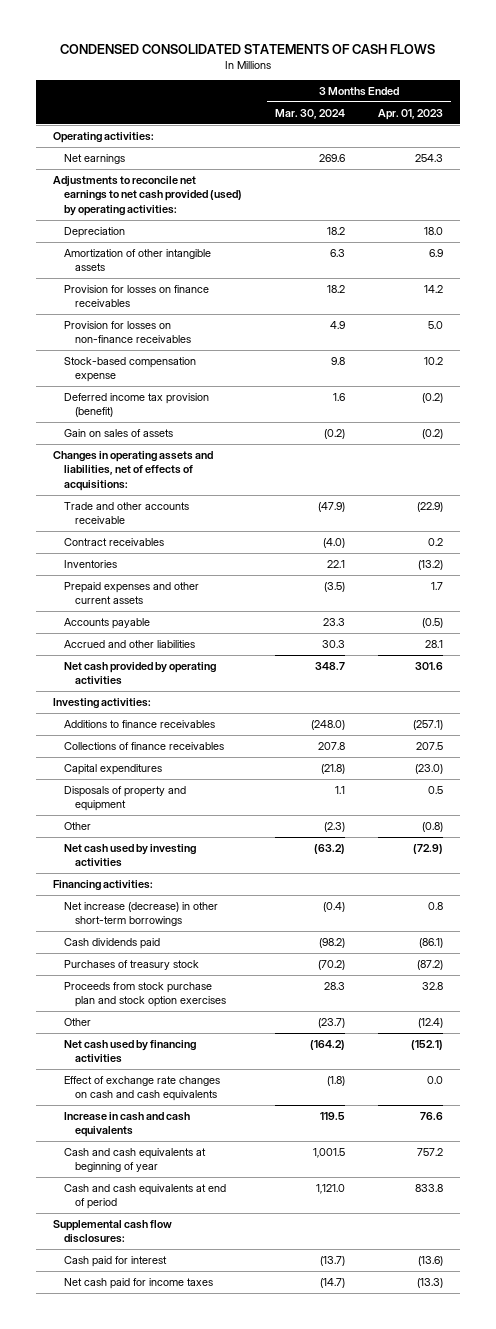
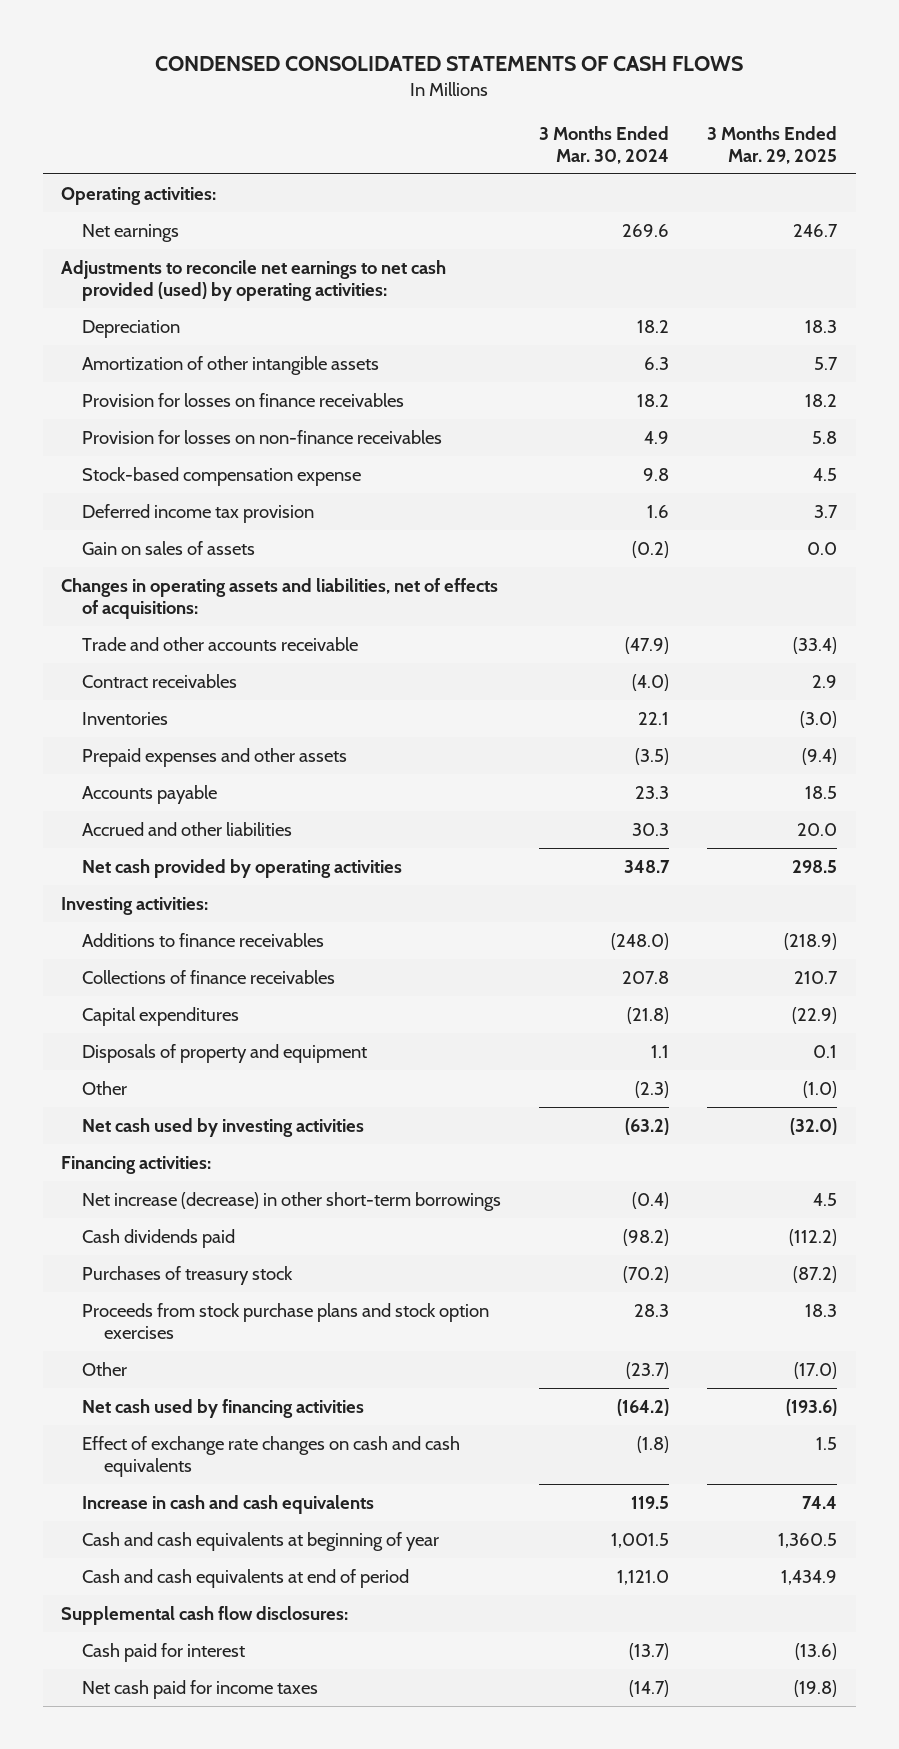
- | 3 Months Ended Mar. 30, 2024 | 3 Months Ended Apr. 01, 2023
+ | 3 Months Ended Mar. 30, 2024 | 3 Months Ended Mar. 29, 2025
- Deferred income tax provision (benefit) | 1.6 | (0.2)
+ Deferred income tax provision | 1.6 | 3.7
- Prepaid expenses and other current assets | (3.5) | 1.7
+ Prepaid expenses and other assets | (3.5) | (9.4)
- Proceeds from stock purchase plan and stock option exercises | 28.3 | 32.8
+ Proceeds from stock purchase plans and stock option exercises | 28.3 | 18.3

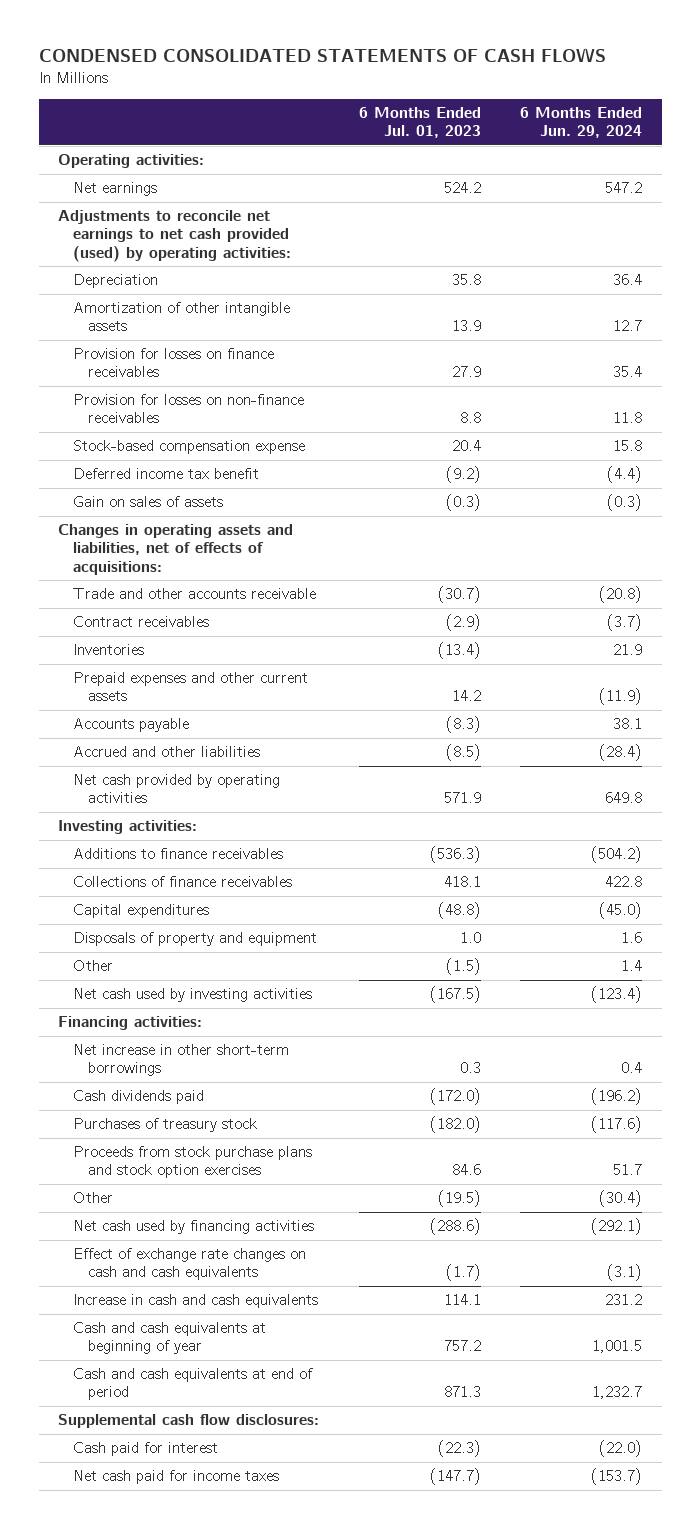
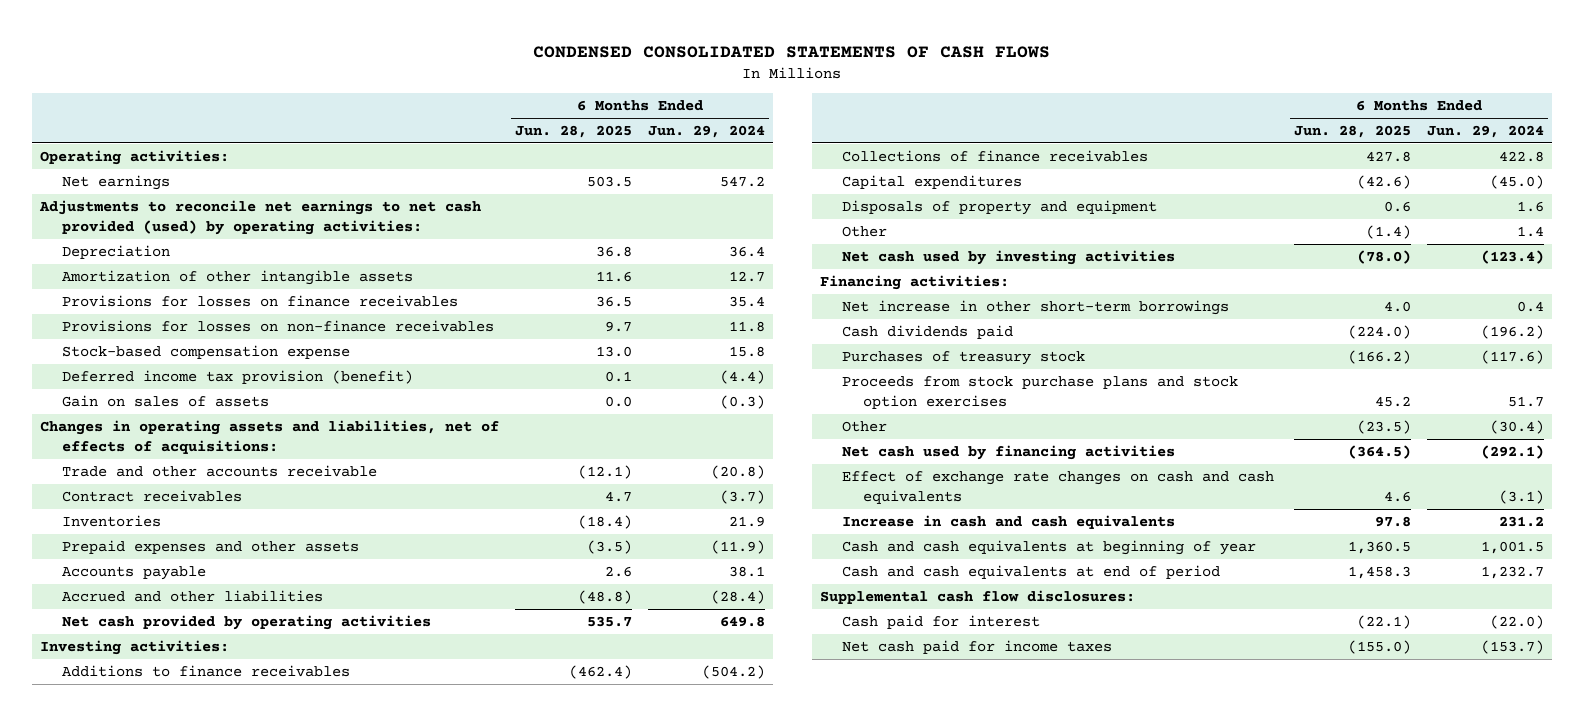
- | 6 Months Ended Jul. 01, 2023 | 6 Months Ended Jun. 29, 2024
+ | 6 Months Ended Jun. 28, 2025 | 6 Months Ended Jun. 29, 2024
- Provision for losses on finance receivables | 27.9 | 35.4
- Provision for losses on non-finance receivables | 8.8 | 11.8
+ Provisions for losses on finance receivables | 36.5 | 35.4
+ Provisions for losses on non-finance receivables | 9.7 | 11.8
- Deferred income tax benefit | (9.2) | (4.4)
+ Deferred income tax provision (benefit) | 0.1 | (4.4)
- Prepaid expenses and other current assets | 14.2 | (11.9)
+ Prepaid expenses and other assets | (3.5) | (11.9)

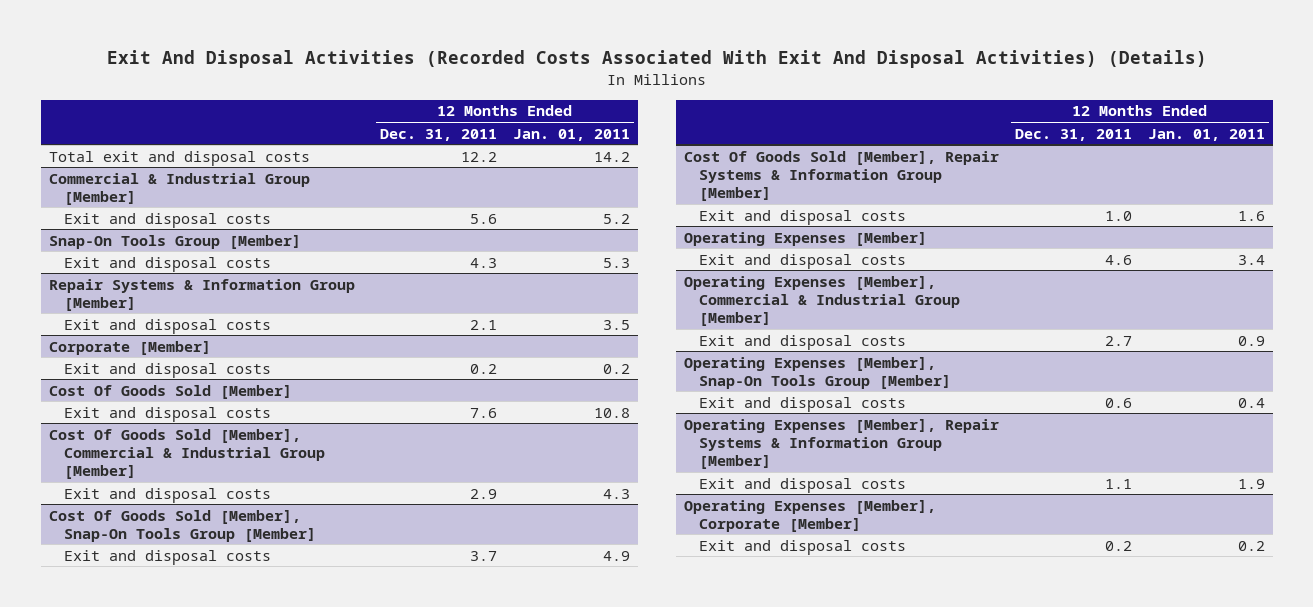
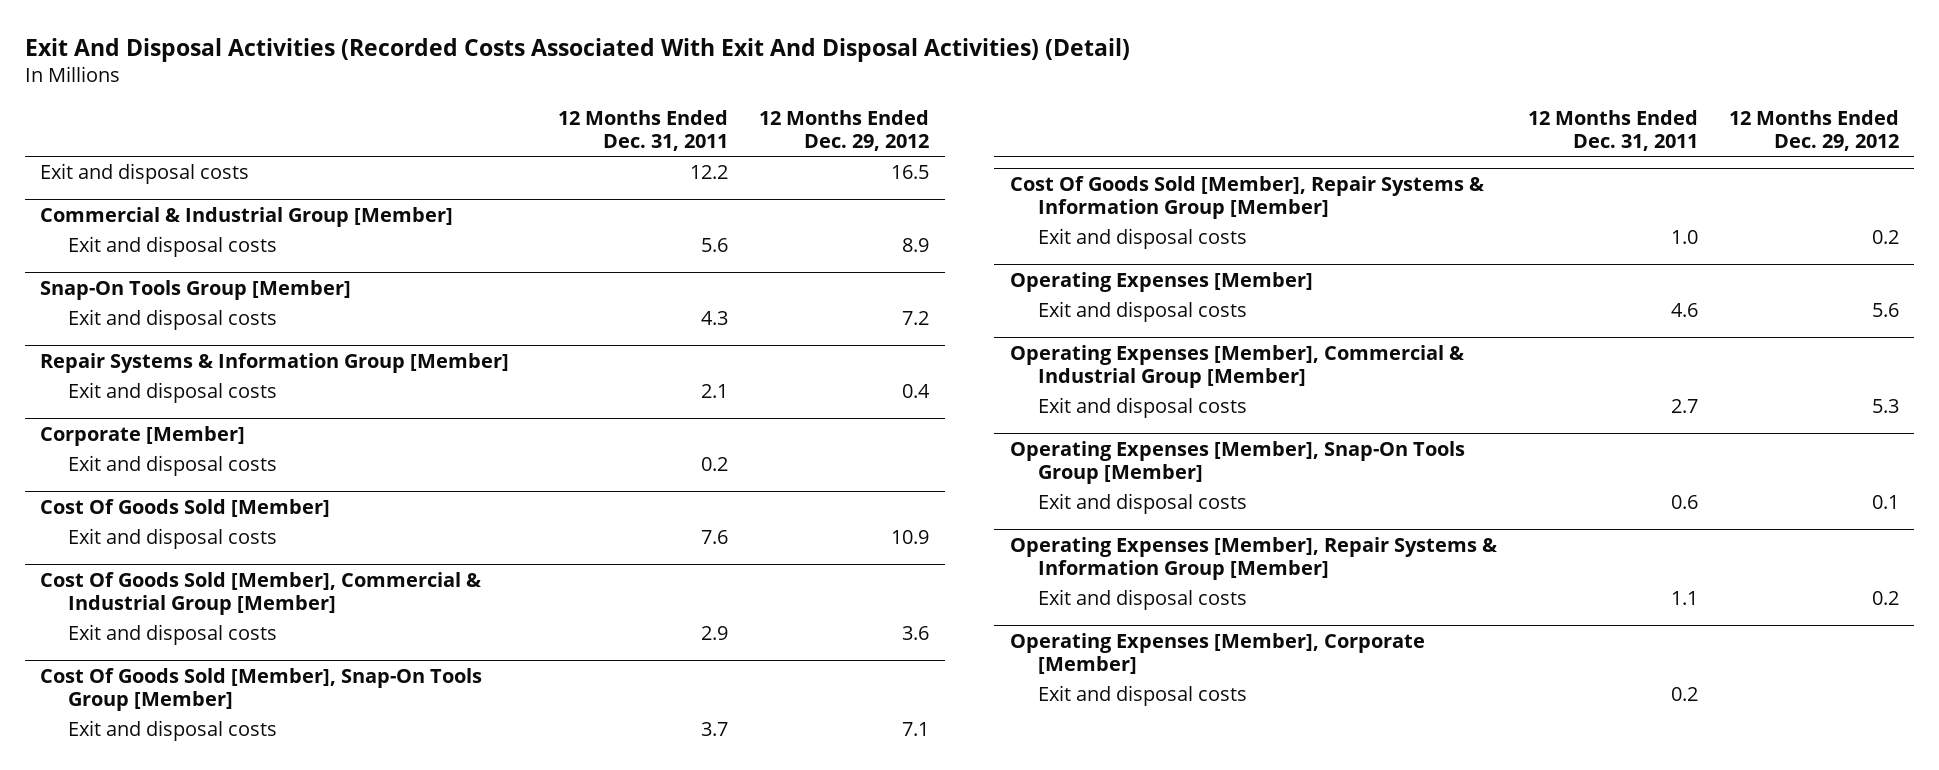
- Exit And Disposal Activities (Recorded Costs Associated With Exit And Disposal Activities) (Details)
+ Exit And Disposal Activities (Recorded Costs Associated With Exit And Disposal Activities) (Detail)
- | 12 Months Ended Dec. 31, 2011 | 12 Months Ended Jan. 01, 2011
+ | 12 Months Ended Dec. 31, 2011 | 12 Months Ended Dec. 29, 2012
- Total exit and disposal costs | 12.2 | 14.2
+ Exit and disposal costs | 12.2 | 16.5

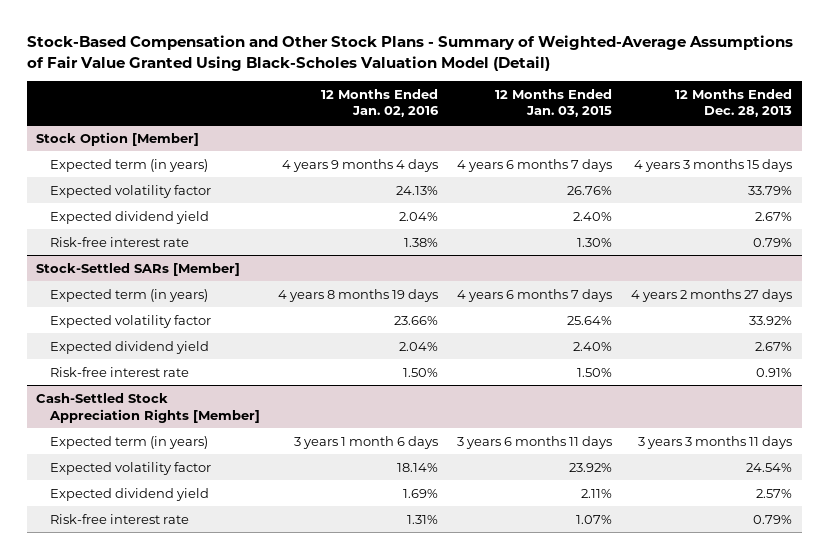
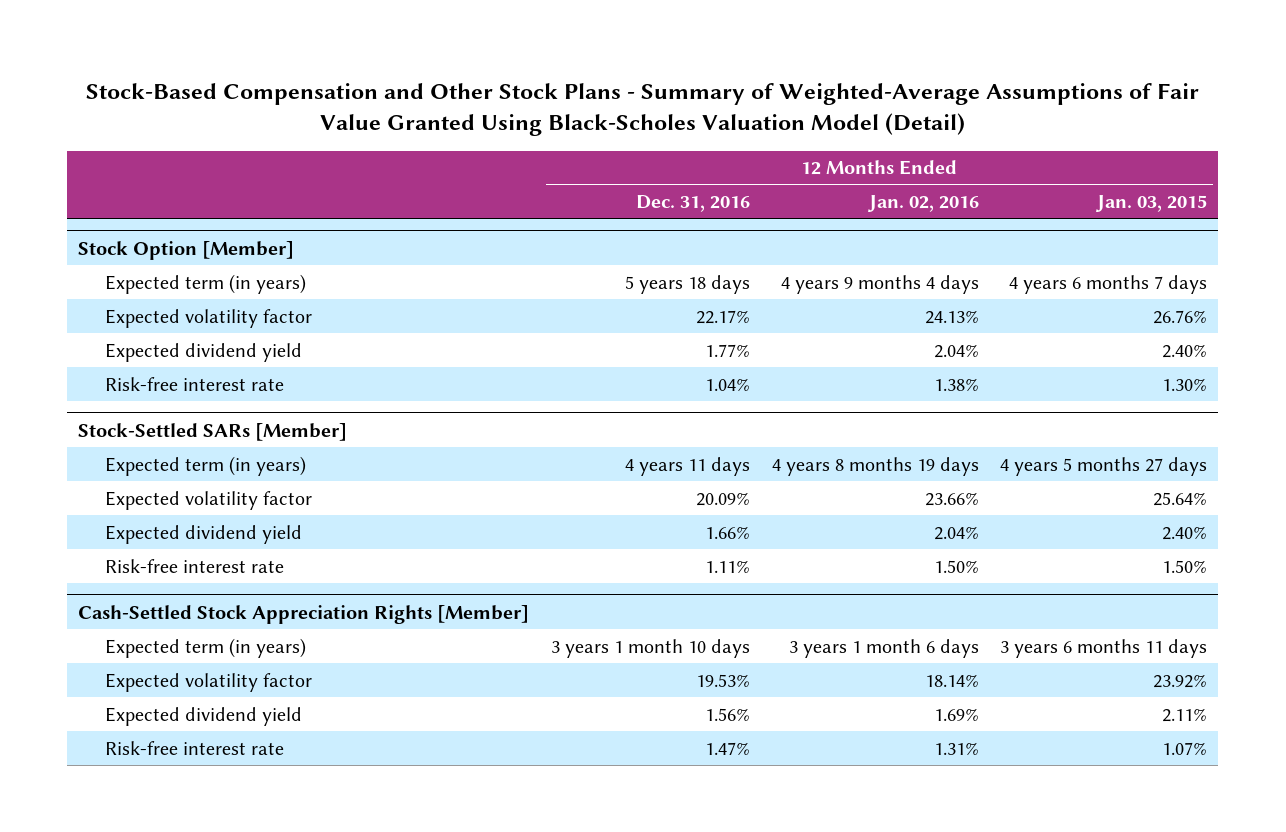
- | 12 Months Ended Jan. 02, 2016 | 12 Months Ended Jan. 03, 2015 | 12 Months Ended Dec. 28, 2013
+ | 12 Months Ended Dec. 31, 2016 | 12 Months Ended Jan. 02, 2016 | 12 Months Ended Jan. 03, 2015
@ Stock-Settled SARs [Member]
- Expected term (in years) | 4 years 8 months 19 days | 4 years 6 months 7 days | 4 years 2 months 27 days
+ Expected term (in years) | 4 years 11 days | 4 years 8 months 19 days | 4 years 5 months 27 days

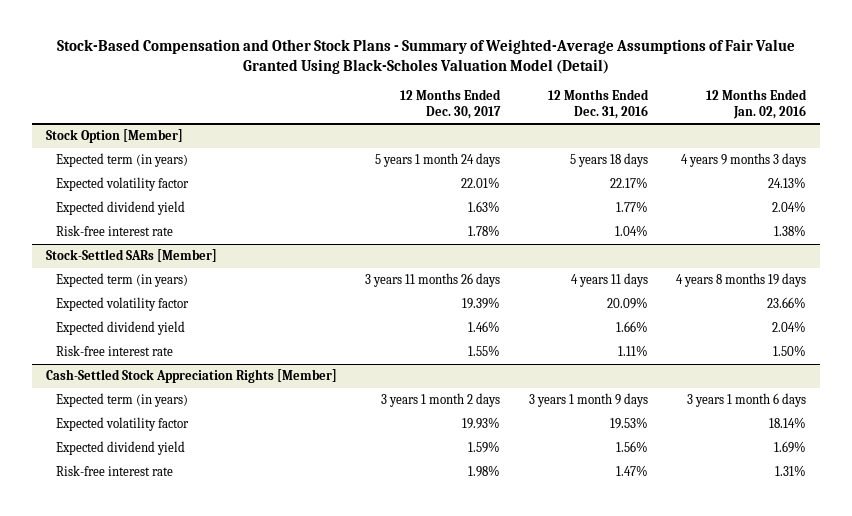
- | 12 Months Ended Dec. 31, 2016 | 12 Months Ended Jan. 02, 2016 | 12 Months Ended Jan. 03, 2015
+ | 12 Months Ended Dec. 30, 2017 | 12 Months Ended Dec. 31, 2016 | 12 Months Ended Jan. 02, 2016
@ Stock Option [Member]
- Expected term (in years) | 5 years 18 days | 4 years 9 months 4 days | 4 years 6 months 7 days
+ Expected term (in years) | 5 years 1 month 24 days | 5 years 18 days | 4 years 9 months 3 days
@ Cash-Settled Stock Appreciation Rights [Member]
- Expected term (in years) | 3 years 1 month 10 days | 3 years 1 month 6 days | 3 years 6 months 11 days
+ Expected term (in years) | 3 years 1 month 2 days | 3 years 1 month 9 days | 3 years 1 month 6 days

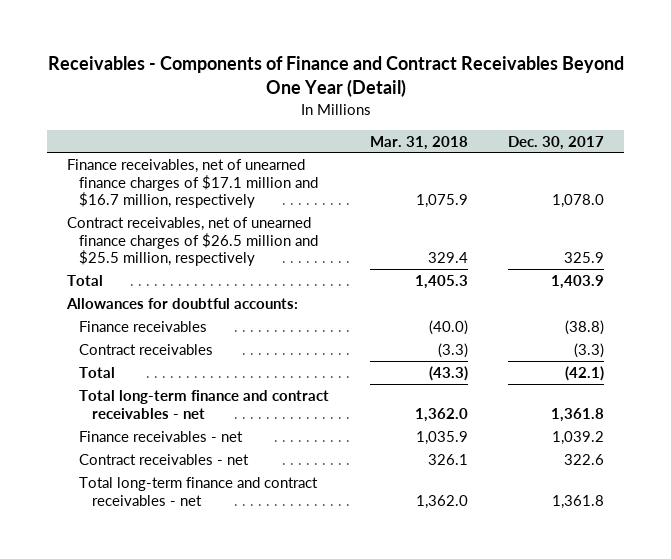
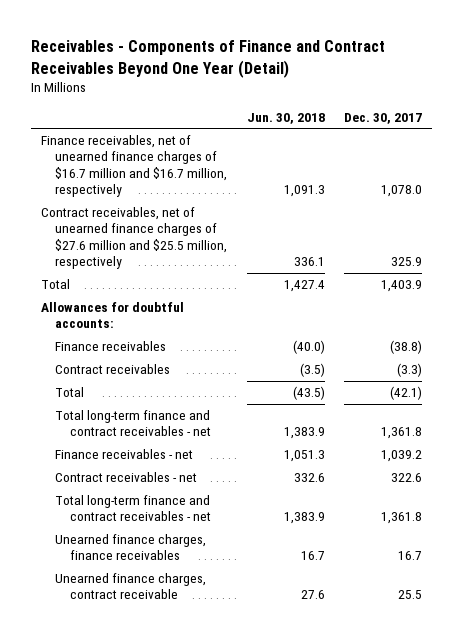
- | Mar. 31, 2018 | Dec. 30, 2017
+ | Jun. 30, 2018 | Dec. 30, 2017
- Finance receivables, net of unearned finance charges of $17.1 million and $16.7 million, respectively | 1,075.9 | 1,078.0
- Contract receivables, net of unearned finance charges of $26.5 million and $25.5 million, respectively | 329.4 | 325.9
+ Finance receivables, net of unearned finance charges of $16.7 million and $16.7 million, respectively | 1,091.3 | 1,078.0
+ Contract receivables, net of unearned finance charges of $27.6 million and $25.5 million, respectively | 336.1 | 325.9
+ Unearned finance charges, finance receivables | 16.7 | 16.7
+ Unearned finance charges, contract receivable | 27.6 | 25.5

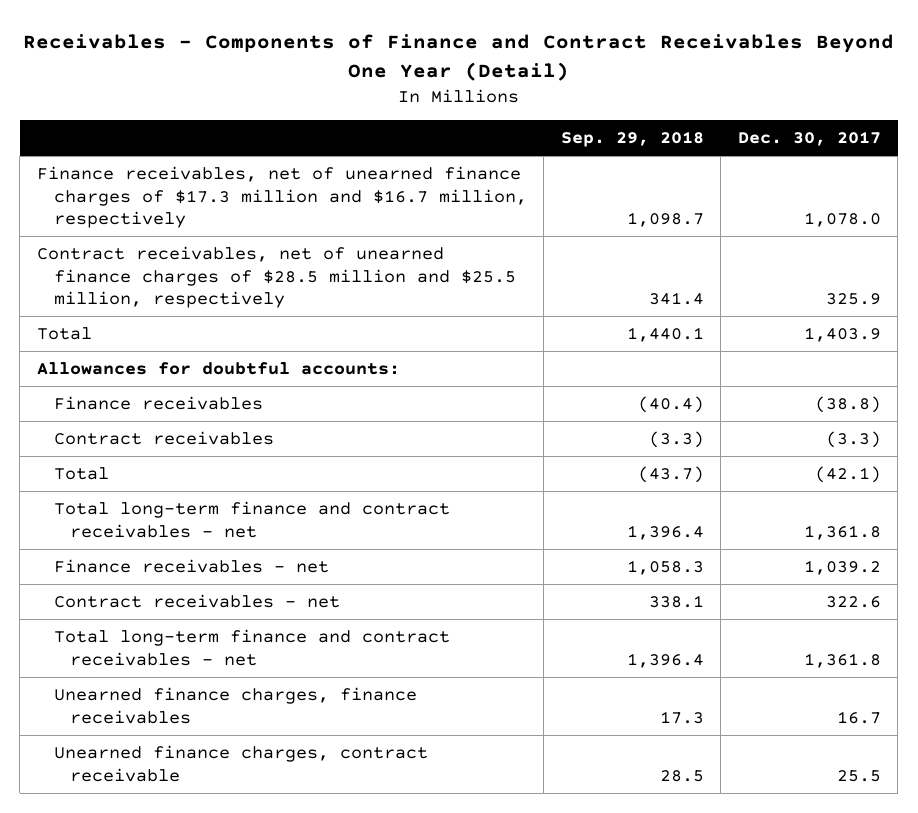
- | Jun. 30, 2018 | Dec. 30, 2017
+ | Sep. 29, 2018 | Dec. 30, 2017
- Finance receivables, net of unearned finance charges of $16.7 million and $16.7 million, respectively | 1,091.3 | 1,078.0
- Contract receivables, net of unearned finance charges of $27.6 million and $25.5 million, respectively | 336.1 | 325.9
+ Finance receivables, net of unearned finance charges of $17.3 million and $16.7 million, respectively | 1,098.7 | 1,078.0
+ Contract receivables, net of unearned finance charges of $28.5 million and $25.5 million, respectively | 341.4 | 325.9

